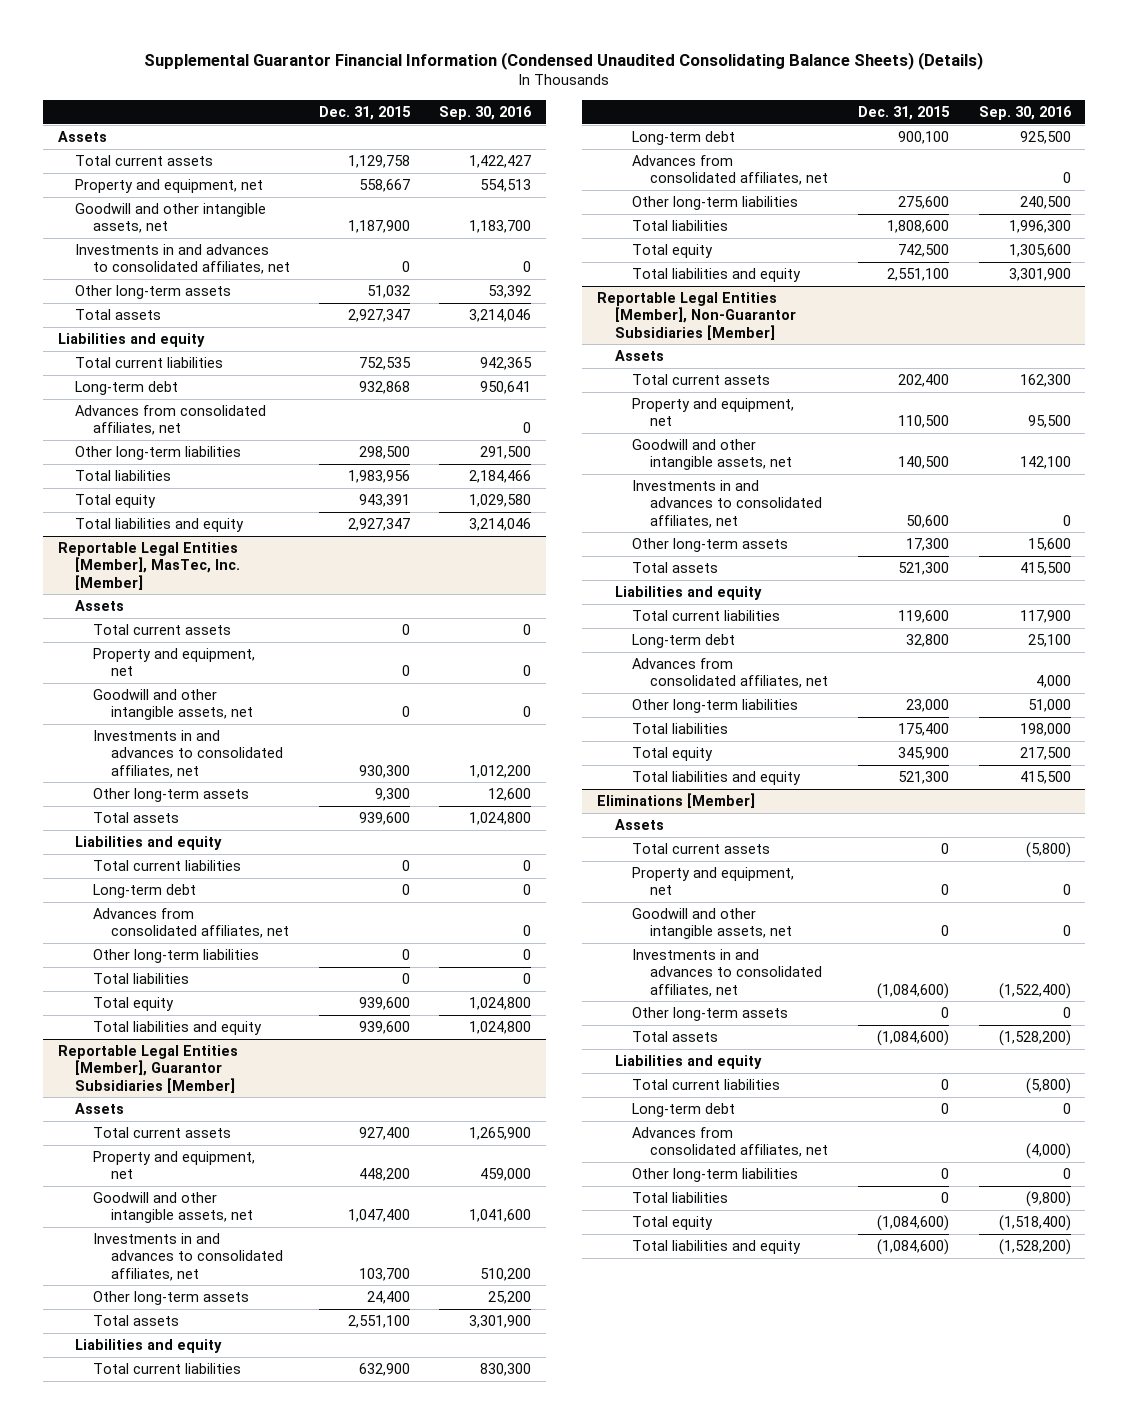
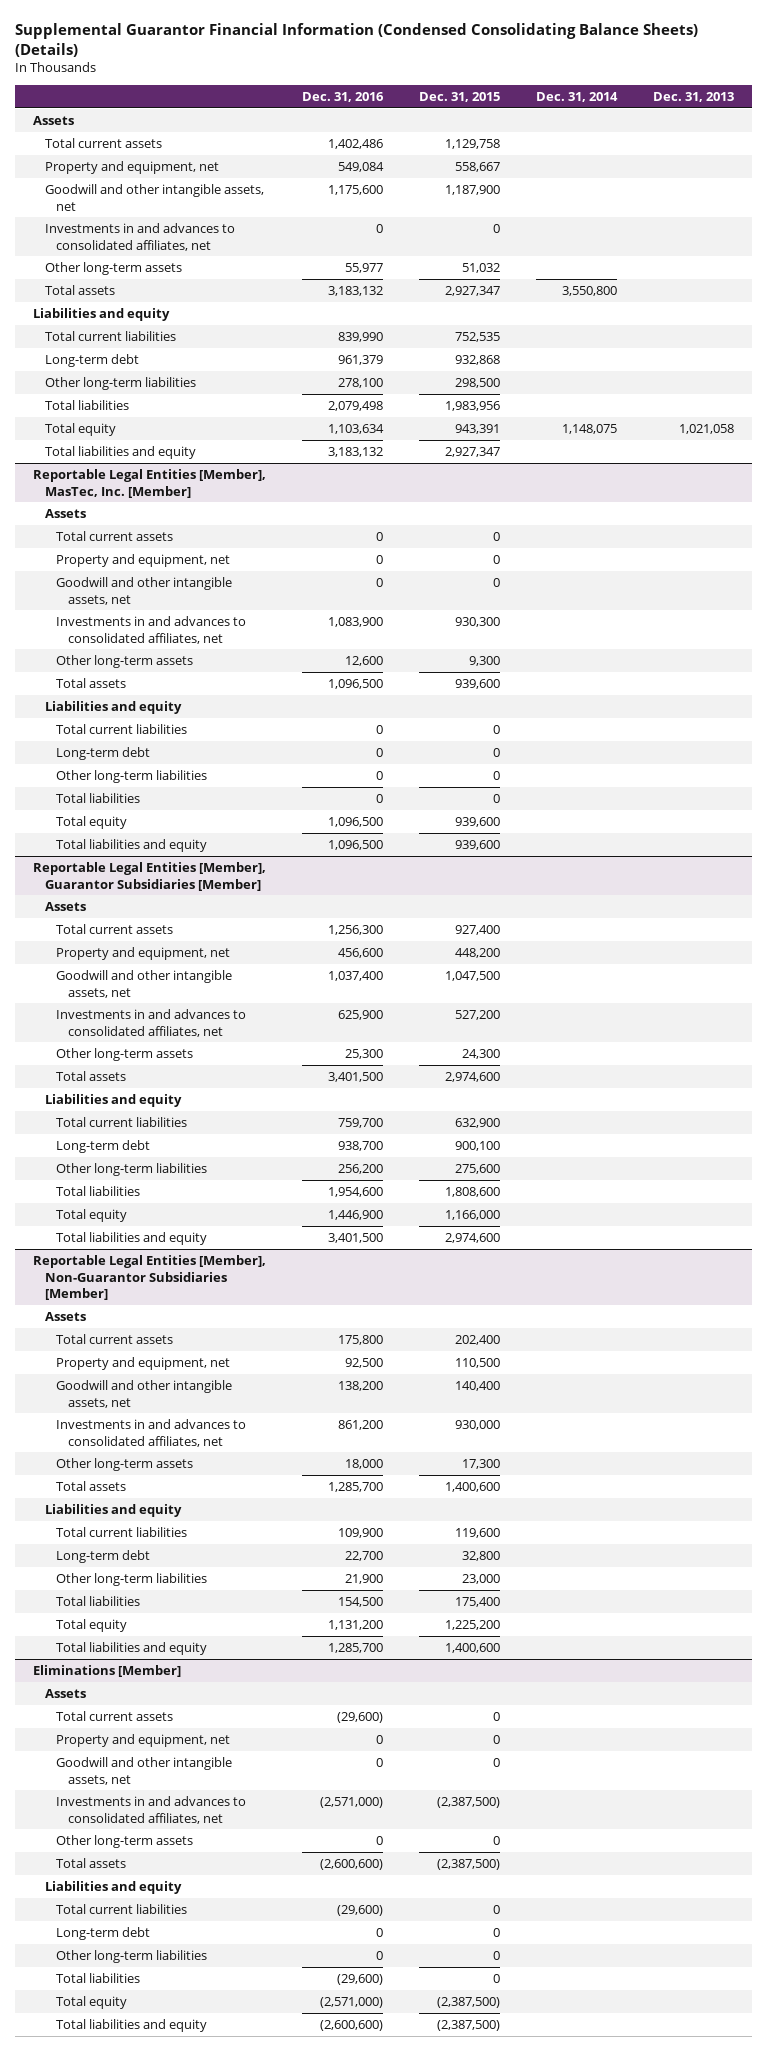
- Supplemental Guarantor Financial Information (Condensed Unaudited Consolidating Balance Sheets) (Details)
+ Supplemental Guarantor Financial Information (Condensed Consolidating Balance Sheets) (Details)
- | Dec. 31, 2015 | Sep. 30, 2016
+ | Dec. 31, 2016 | Dec. 31, 2015 | Dec. 31, 2014 | Dec. 31, 2013
- Advances from consolidated affiliates, net | | 0
@ Reportable Legal Entities [Member], MasTec, Inc. [Member]
- Advances from consolidated affiliates, net | | 0
@ Reportable Legal Entities [Member], Guarantor Subsidiaries [Member]
- Goodwill and other intangible assets, net | 1,047,400 | 1,041,600
- Investments in and advances to consolidated affiliates, net | 103,700 | 510,200
- Other long-term assets | 24,400 | 25,200
- Total assets | 2,551,100 | 3,301,900
+ Goodwill and other intangible assets, net | 1,037,400 | 1,047,500 | |
+ Investments in and advances to consolidated affiliates, net | 625,900 | 527,200 | |
+ Other long-term assets | 25,300 | 24,300 | |
+ Total assets | 3,401,500 | 2,974,600 | |
- Advances from consolidated affiliates, net | | 0
- Total equity | 742,500 | 1,305,600
- Total liabilities and equity | 2,551,100 | 3,301,900
+ Total equity | 1,446,900 | 1,166,000 | |
+ Total liabilities and equity | 3,401,500 | 2,974,600 | |
@ Reportable Legal Entities [Member], Non-Guarantor Subsidiaries [Member]
- Goodwill and other intangible assets, net | 140,500 | 142,100
- Investments in and advances to consolidated affiliates, net | 50,600 | 0
+ Goodwill and other intangible assets, net | 138,200 | 140,400 | |
+ Investments in and advances to consolidated affiliates, net | 861,200 | 930,000 | |
- Total assets | 521,300 | 415,500
+ Total assets | 1,285,700 | 1,400,600 | |
- Advances from consolidated affiliates, net | | 4,000
- Total equity | 345,900 | 217,500
- Total liabilities and equity | 521,300 | 415,500
+ Total equity | 1,131,200 | 1,225,200 | |
+ Total liabilities and equity | 1,285,700 | 1,400,600 | |
@ Eliminations [Member]
- Investments in and advances to consolidated affiliates, net | (1,084,600) | (1,522,400)
+ Investments in and advances to consolidated affiliates, net | (2,571,000) | (2,387,500) | |
- Total assets | (1,084,600) | (1,528,200)
+ Total assets | (2,600,600) | (2,387,500) | |
- Advances from consolidated affiliates, net | | (4,000)
- Total equity | (1,084,600) | (1,518,400)
- Total liabilities and equity | (1,084,600) | (1,528,200)
+ Total equity | (2,571,000) | (2,387,500) | |
+ Total liabilities and equity | (2,600,600) | (2,387,500) | |

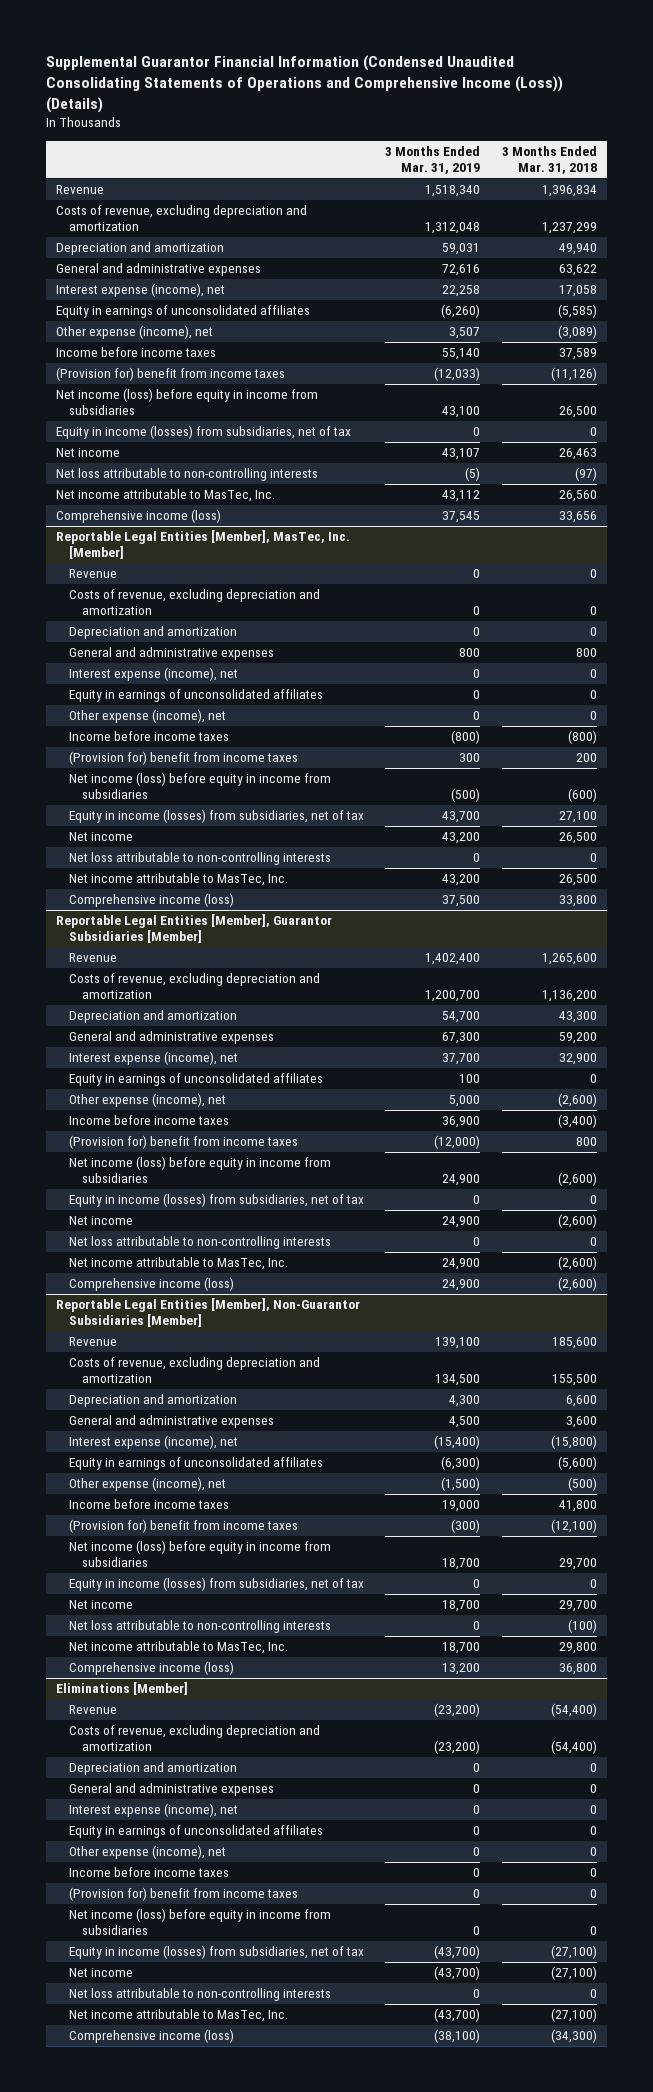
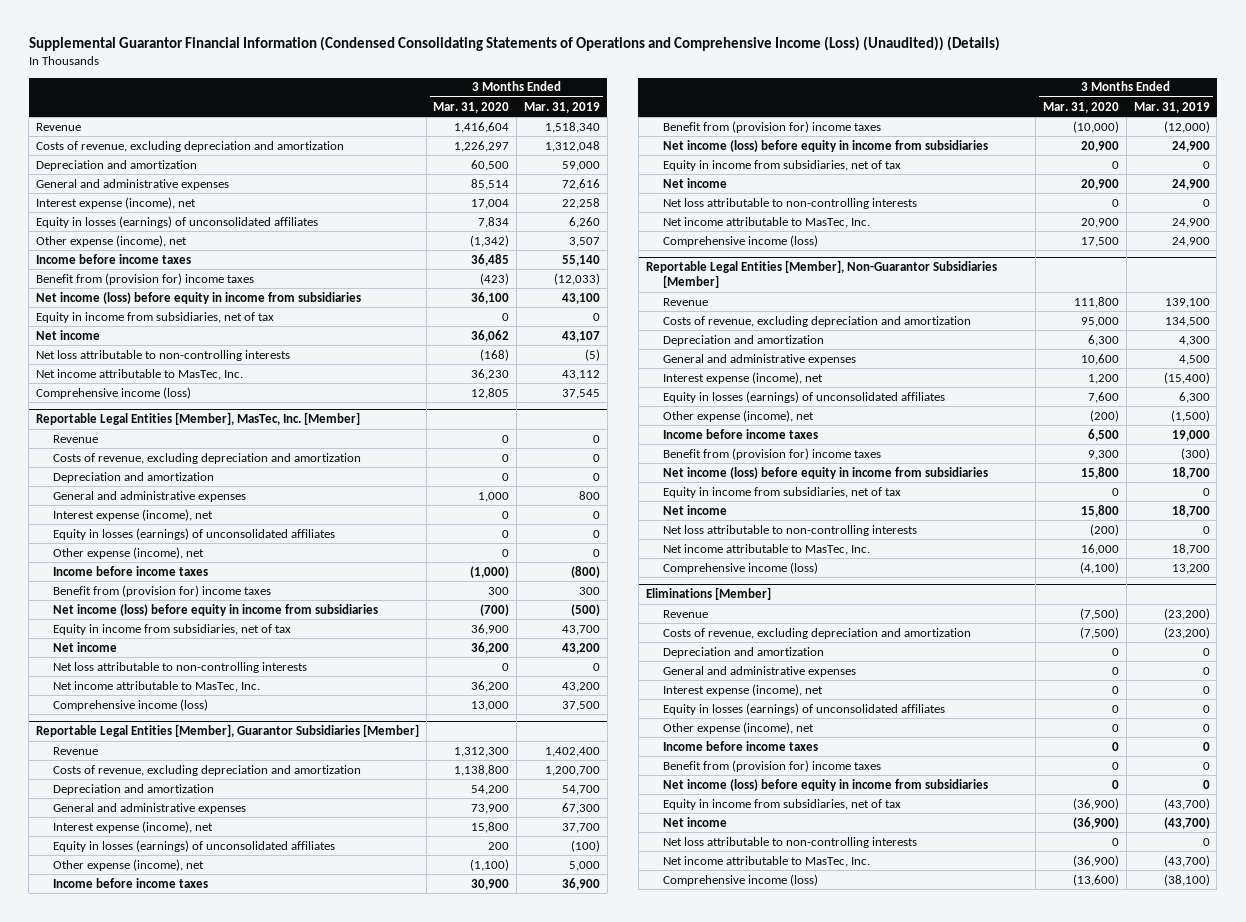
- Supplemental Guarantor Financial Information (Condensed Unaudited Consolidating Statements of Operations and Comprehensive Income (Loss)) (Details)
+ Supplemental Guarantor Financial Information (Condensed Consolidating Statements of Operations and Comprehensive Income (Loss) (Unaudited)) (Details)
- | 3 Months Ended Mar. 31, 2019 | 3 Months Ended Mar. 31, 2018
+ | 3 Months Ended Mar. 31, 2020 | 3 Months Ended Mar. 31, 2019
- Depreciation and amortization | 59,031 | 49,940
+ Depreciation and amortization | 60,500 | 59,000
- Equity in earnings of unconsolidated affiliates | (6,260) | (5,585)
+ Equity in losses (earnings) of unconsolidated affiliates | 7,834 | 6,260
- (Provision for) benefit from income taxes | (12,033) | (11,126)
+ Benefit from (provision for) income taxes | (423) | (12,033)
- Equity in income (losses) from subsidiaries, net of tax | 0 | 0
+ Equity in income from subsidiaries, net of tax | 0 | 0
@ Reportable Legal Entities [Member], MasTec, Inc. [Member]
- Equity in earnings of unconsolidated affiliates | 0 | 0
+ Equity in losses (earnings) of unconsolidated affiliates | 0 | 0
- (Provision for) benefit from income taxes | 300 | 200
+ Benefit from (provision for) income taxes | 300 | 300
- Equity in income (losses) from subsidiaries, net of tax | 43,700 | 27,100
+ Equity in income from subsidiaries, net of tax | 36,900 | 43,700
@ Reportable Legal Entities [Member], Guarantor Subsidiaries [Member]
- Equity in earnings of unconsolidated affiliates | 100 | 0
+ Equity in losses (earnings) of unconsolidated affiliates | 200 | (100)
- (Provision for) benefit from income taxes | (12,000) | 800
+ Benefit from (provision for) income taxes | (10,000) | (12,000)
- Equity in income (losses) from subsidiaries, net of tax | 0 | 0
+ Equity in income from subsidiaries, net of tax | 0 | 0
@ Reportable Legal Entities [Member], Non-Guarantor Subsidiaries [Member]
- Equity in earnings of unconsolidated affiliates | (6,300) | (5,600)
+ Equity in losses (earnings) of unconsolidated affiliates | 7,600 | 6,300
- (Provision for) benefit from income taxes | (300) | (12,100)
+ Benefit from (provision for) income taxes | 9,300 | (300)
- Equity in income (losses) from subsidiaries, net of tax | 0 | 0
+ Equity in income from subsidiaries, net of tax | 0 | 0
@ Eliminations [Member]
- Equity in earnings of unconsolidated affiliates | 0 | 0
+ Equity in losses (earnings) of unconsolidated affiliates | 0 | 0
- (Provision for) benefit from income taxes | 0 | 0
+ Benefit from (provision for) income taxes | 0 | 0
- Equity in income (losses) from subsidiaries, net of tax | (43,700) | (27,100)
+ Equity in income from subsidiaries, net of tax | (36,900) | (43,700)

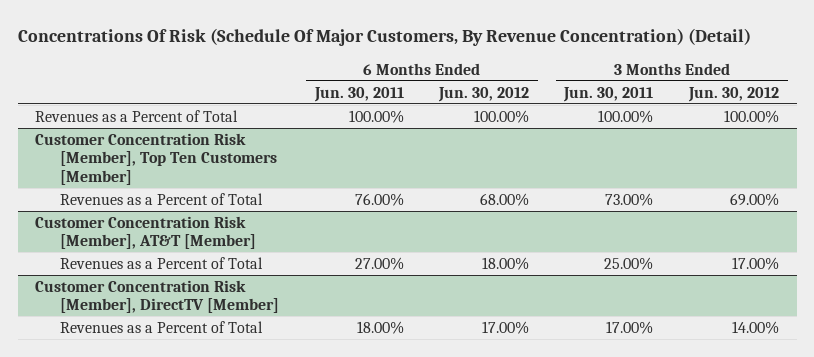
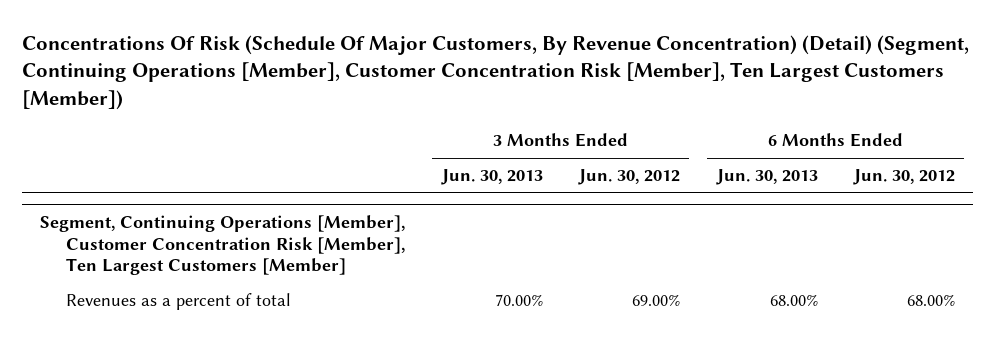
- Concentrations Of Risk (Schedule Of Major Customers, By Revenue Concentration) (Detail)
+ Concentrations Of Risk (Schedule Of Major Customers, By Revenue Concentration) (Detail) (Segment, Continuing Operations [Member], Customer Concentration Risk [Member], Ten Largest Customers [Member])
- | 6 Months Ended Jun. 30, 2011 | 6 Months Ended Jun. 30, 2012 | 3 Months Ended Jun. 30, 2011 | 3 Months Ended Jun. 30, 2012
+ | 3 Months Ended Jun. 30, 2013 | 3 Months Ended Jun. 30, 2012 | 6 Months Ended Jun. 30, 2013 | 6 Months Ended Jun. 30, 2012
- Revenues as a Percent of Total | 100.00% | 100.00% | 100.00% | 100.00%
- Customer Concentration Risk [Member], Top Ten Customers [Member]
- Revenues as a Percent of Total | 76.00% | 68.00% | 73.00% | 69.00%
- Customer Concentration Risk [Member], AT&T [Member]
- Revenues as a Percent of Total | 27.00% | 18.00% | 25.00% | 17.00%
- Customer Concentration Risk [Member], DirectTV [Member]
- Revenues as a Percent of Total | 18.00% | 17.00% | 17.00% | 14.00%
+ Segment, Continuing Operations [Member], Customer Concentration Risk [Member], Ten Largest Customers [Member]
+ Revenues as a percent of total | 70.00% | 69.00% | 68.00% | 68.00%

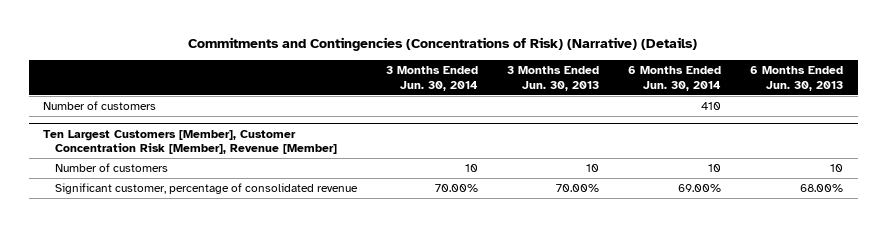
- Concentrations Of Risk (Schedule Of Major Customers, By Revenue Concentration) (Detail) (Segment, Continuing Operations [Member], Customer Concentration Risk [Member], Ten Largest Customers [Member])
+ Commitments and Contingencies (Concentrations of Risk) (Narrative) (Details)
- | 3 Months Ended Jun. 30, 2013 | 3 Months Ended Jun. 30, 2012 | 6 Months Ended Jun. 30, 2013 | 6 Months Ended Jun. 30, 2012
+ | 3 Months Ended Jun. 30, 2014 | 3 Months Ended Jun. 30, 2013 | 6 Months Ended Jun. 30, 2014 | 6 Months Ended Jun. 30, 2013
- Segment, Continuing Operations [Member], Customer Concentration Risk [Member], Ten Largest Customers [Member]
- Revenues as a percent of total | 70.00% | 69.00% | 68.00% | 68.00%
+ Number of customers | | | 410 |
+ Ten Largest Customers [Member], Customer Concentration Risk [Member], Revenue [Member]
+ Number of customers | 10 | 10 | 10 | 10
+ Significant customer, percentage of consolidated revenue | 70.00% | 70.00% | 69.00% | 68.00%

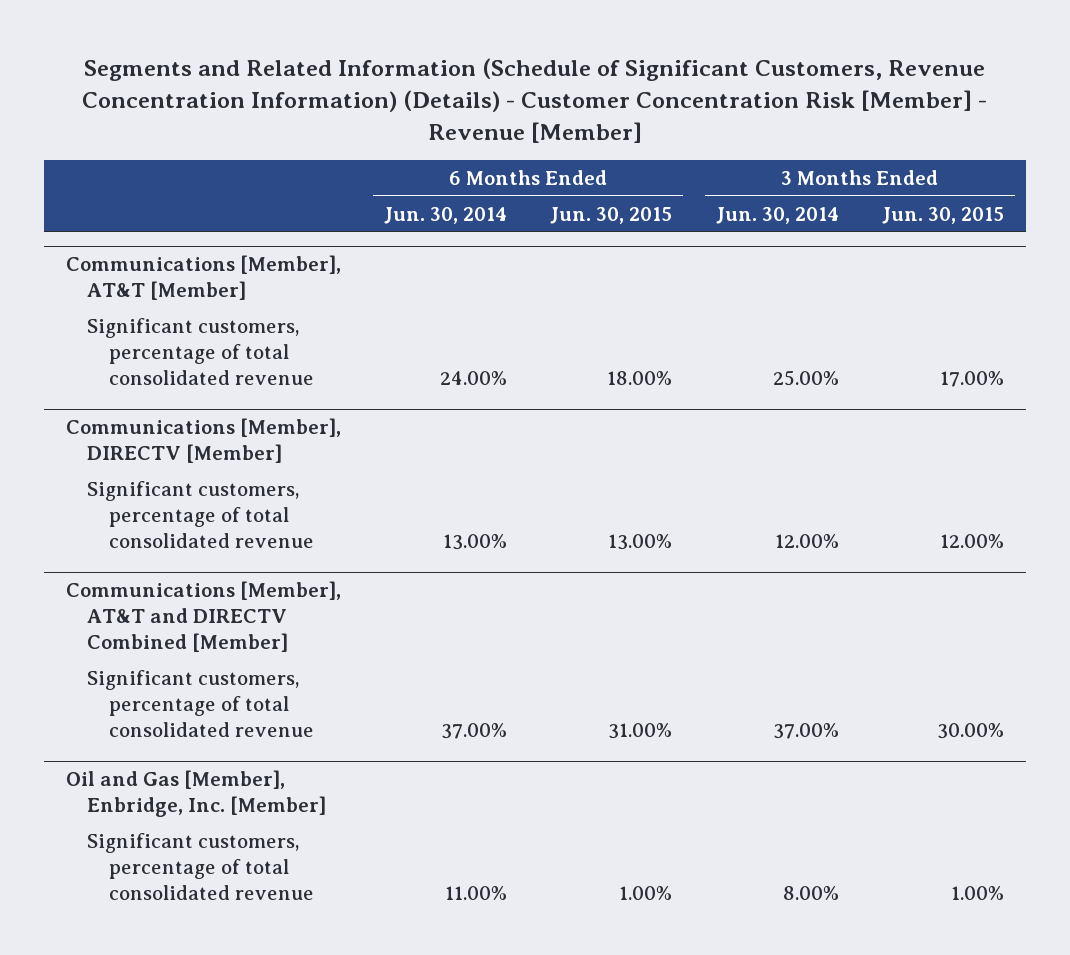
- Commitments and Contingencies (Concentrations of Risk) (Narrative) (Details)
+ Segments and Related Information (Schedule of Significant Customers, Revenue Concentration Information) (Details) - Customer Concentration Risk [Member] - Revenue [Member]
- | 3 Months Ended Jun. 30, 2014 | 3 Months Ended Jun. 30, 2013 | 6 Months Ended Jun. 30, 2014 | 6 Months Ended Jun. 30, 2013
+ | 6 Months Ended Jun. 30, 2014 | 6 Months Ended Jun. 30, 2015 | 3 Months Ended Jun. 30, 2014 | 3 Months Ended Jun. 30, 2015
- Number of customers | | | 410 |
- Ten Largest Customers [Member], Customer Concentration Risk [Member], Revenue [Member]
- Number of customers | 10 | 10 | 10 | 10
- Significant customer, percentage of consolidated revenue | 70.00% | 70.00% | 69.00% | 68.00%
+ Communications [Member], AT&T [Member]
+ Significant customers, percentage of total consolidated revenue | 24.00% | 18.00% | 25.00% | 17.00%
+ Communications [Member], DIRECTV [Member]
+ Significant customers, percentage of total consolidated revenue | 13.00% | 13.00% | 12.00% | 12.00%
+ Communications [Member], AT&T and DIRECTV Combined [Member]
+ Significant customers, percentage of total consolidated revenue | 37.00% | 31.00% | 37.00% | 30.00%
+ Oil and Gas [Member], Enbridge, Inc. [Member]
+ Significant customers, percentage of total consolidated revenue | 11.00% | 1.00% | 8.00% | 1.00%

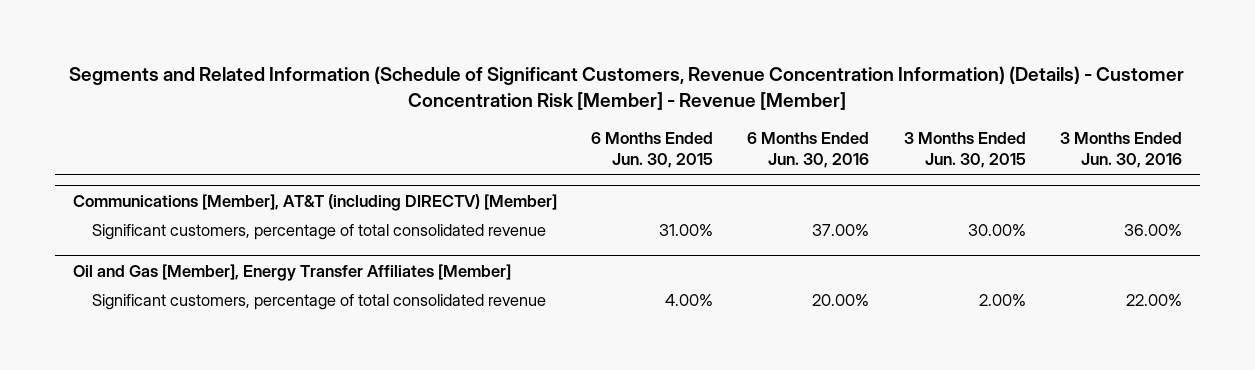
- | 6 Months Ended Jun. 30, 2014 | 6 Months Ended Jun. 30, 2015 | 3 Months Ended Jun. 30, 2014 | 3 Months Ended Jun. 30, 2015
+ | 6 Months Ended Jun. 30, 2015 | 6 Months Ended Jun. 30, 2016 | 3 Months Ended Jun. 30, 2015 | 3 Months Ended Jun. 30, 2016
- Communications [Member], AT&T [Member]
- Significant customers, percentage of total consolidated revenue | 24.00% | 18.00% | 25.00% | 17.00%
- Communications [Member], DIRECTV [Member]
- Significant customers, percentage of total consolidated revenue | 13.00% | 13.00% | 12.00% | 12.00%
- Communications [Member], AT&T and DIRECTV Combined [Member]
+ Communications [Member], AT&T (including DIRECTV) [Member]
- Oil and Gas [Member], Enbridge, Inc. [Member]
- Significant customers, percentage of total consolidated revenue | 11.00% | 1.00% | 8.00% | 1.00%
+ Oil and Gas [Member], Energy Transfer Affiliates [Member]
+ Significant customers, percentage of total consolidated revenue | 4.00% | 20.00% | 2.00% | 22.00%

